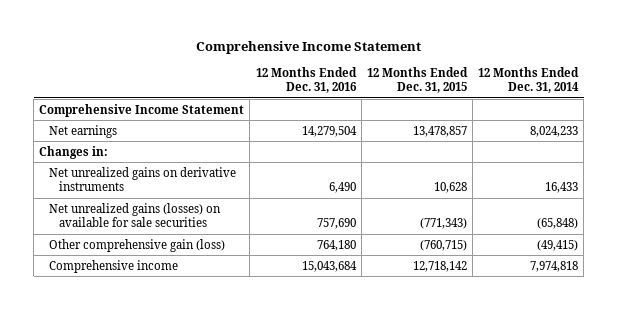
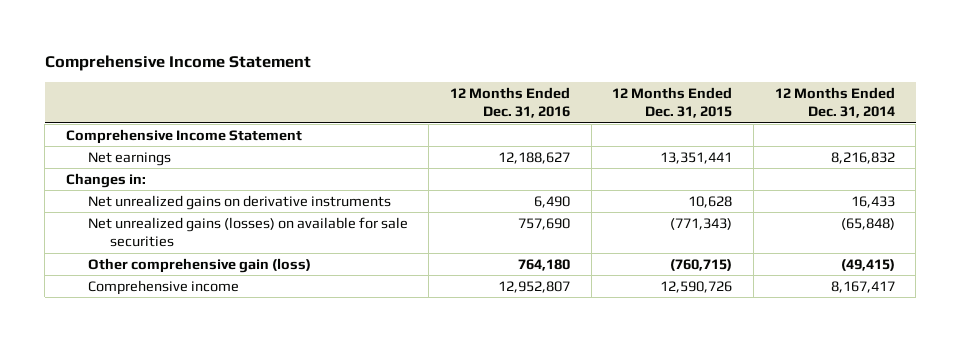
- Net earnings | 14,279,504 | 13,478,857 | 8,024,233
+ Net earnings | 12,188,627 | 13,351,441 | 8,216,832
- Comprehensive income | 15,043,684 | 12,718,142 | 7,974,818
+ Comprehensive income | 12,952,807 | 12,590,726 | 8,167,417

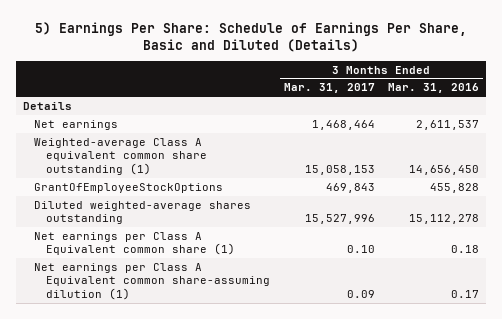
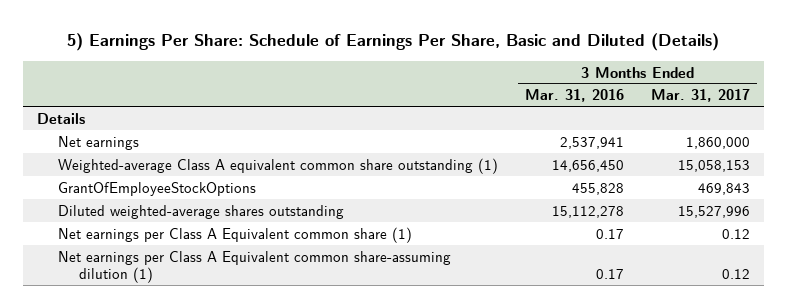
- | 3 Months Ended Mar. 31, 2017 | 3 Months Ended Mar. 31, 2016
+ | 3 Months Ended Mar. 31, 2016 | 3 Months Ended Mar. 31, 2017
- Net earnings | 1,468,464 | 2,611,537
+ Net earnings | 2,537,941 | 1,860,000
- Net earnings per Class A Equivalent common share (1) | 0.10 | 0.18
- Net earnings per Class A Equivalent common share-assuming dilution (1) | 0.09 | 0.17
+ Net earnings per Class A Equivalent common share (1) | 0.17 | 0.12
+ Net earnings per Class A Equivalent common share-assuming dilution (1) | 0.17 | 0.12

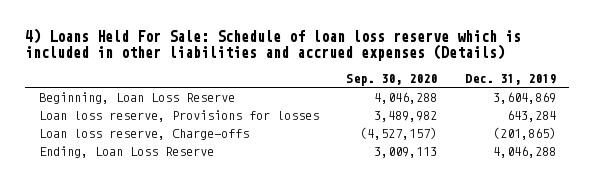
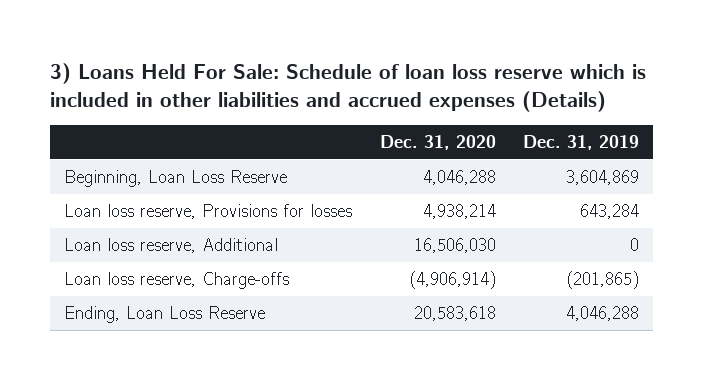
- 4) Loans Held For Sale: Schedule of loan loss reserve which is included in other liabilities and accrued expenses (Details)
+ 3) Loans Held For Sale: Schedule of loan loss reserve which is included in other liabilities and accrued expenses (Details)
- | Sep. 30, 2020 | Dec. 31, 2019
+ | Dec. 31, 2020 | Dec. 31, 2019
+ Loan loss reserve, Additional | 16,506,030 | 0

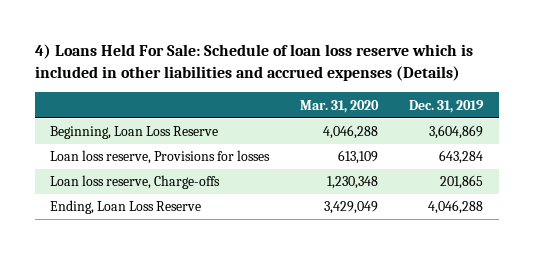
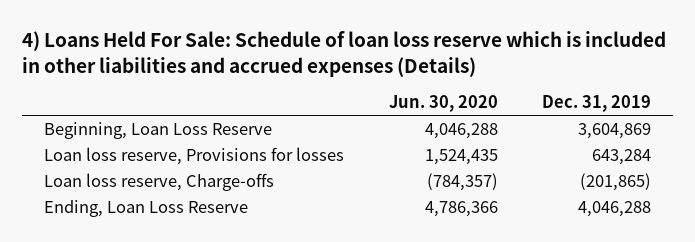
- | Mar. 31, 2020 | Dec. 31, 2019
+ | Jun. 30, 2020 | Dec. 31, 2019
- Loan loss reserve, Charge-offs | 1,230,348 | 201,865
+ Loan loss reserve, Charge-offs | (784,357) | (201,865)

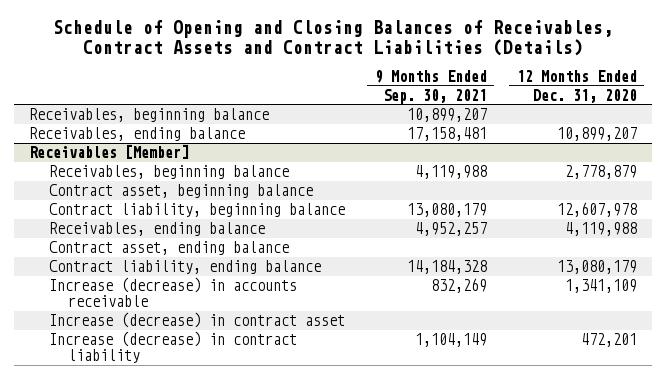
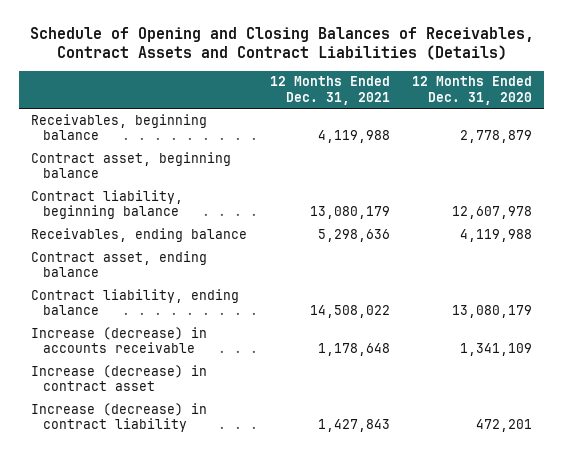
- | 9 Months Ended Sep. 30, 2021 | 12 Months Ended Dec. 31, 2020
+ | 12 Months Ended Dec. 31, 2021 | 12 Months Ended Dec. 31, 2020
- Receivables, beginning balance | 10,899,207 |
- Receivables, ending balance | 17,158,481 | 10,899,207
- Receivables [Member]

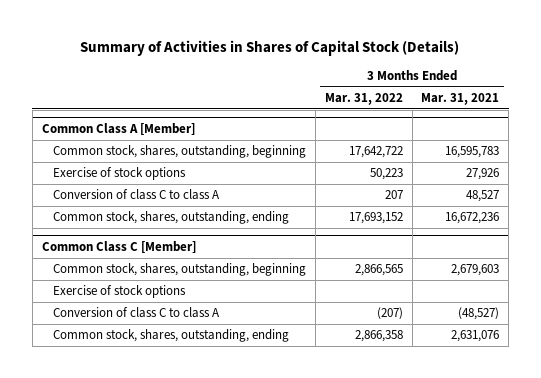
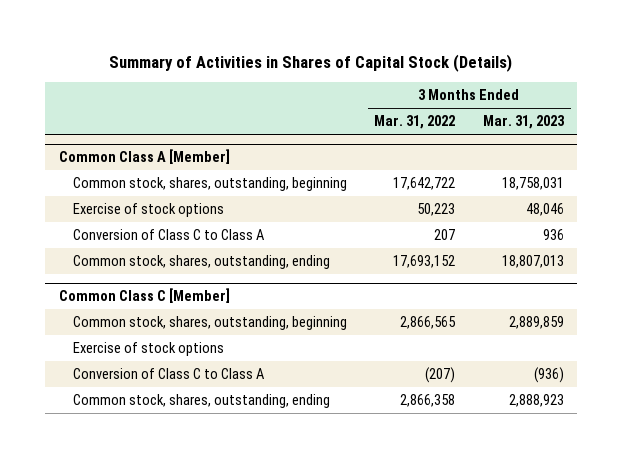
- | 3 Months Ended Mar. 31, 2022 | 3 Months Ended Mar. 31, 2021
+ | 3 Months Ended Mar. 31, 2022 | 3 Months Ended Mar. 31, 2023
@ Common Class A [Member]
- Conversion of class C to class A | 207 | 48,527
+ Conversion of Class C to Class A | 207 | 936
@ Common Class C [Member]
- Conversion of class C to class A | (207) | (48,527)
+ Conversion of Class C to Class A | (207) | (936)

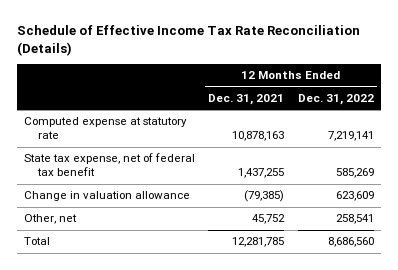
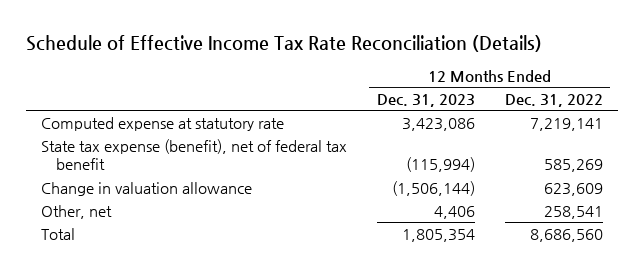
- | 12 Months Ended Dec. 31, 2021 | 12 Months Ended Dec. 31, 2022
+ | 12 Months Ended Dec. 31, 2023 | 12 Months Ended Dec. 31, 2022
- State tax expense, net of federal tax benefit | 1,437,255 | 585,269
+ State tax expense (benefit), net of federal tax benefit | (115,994) | 585,269

